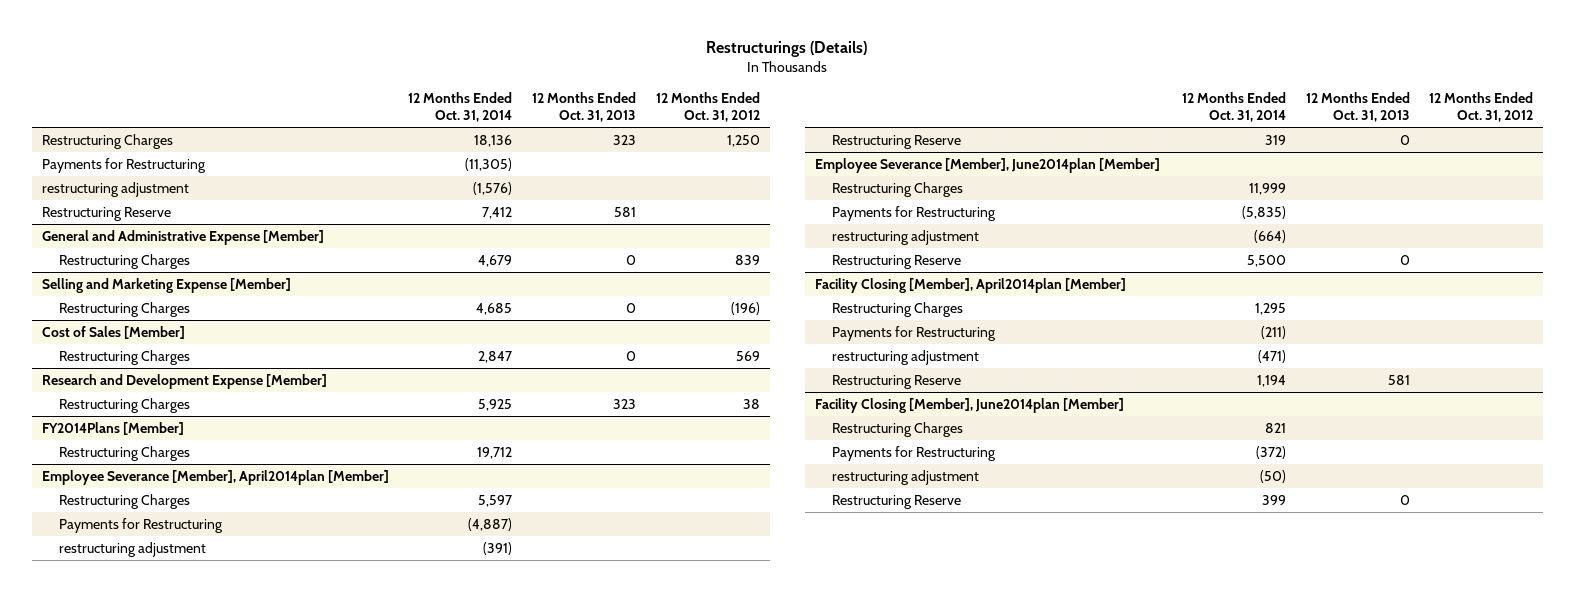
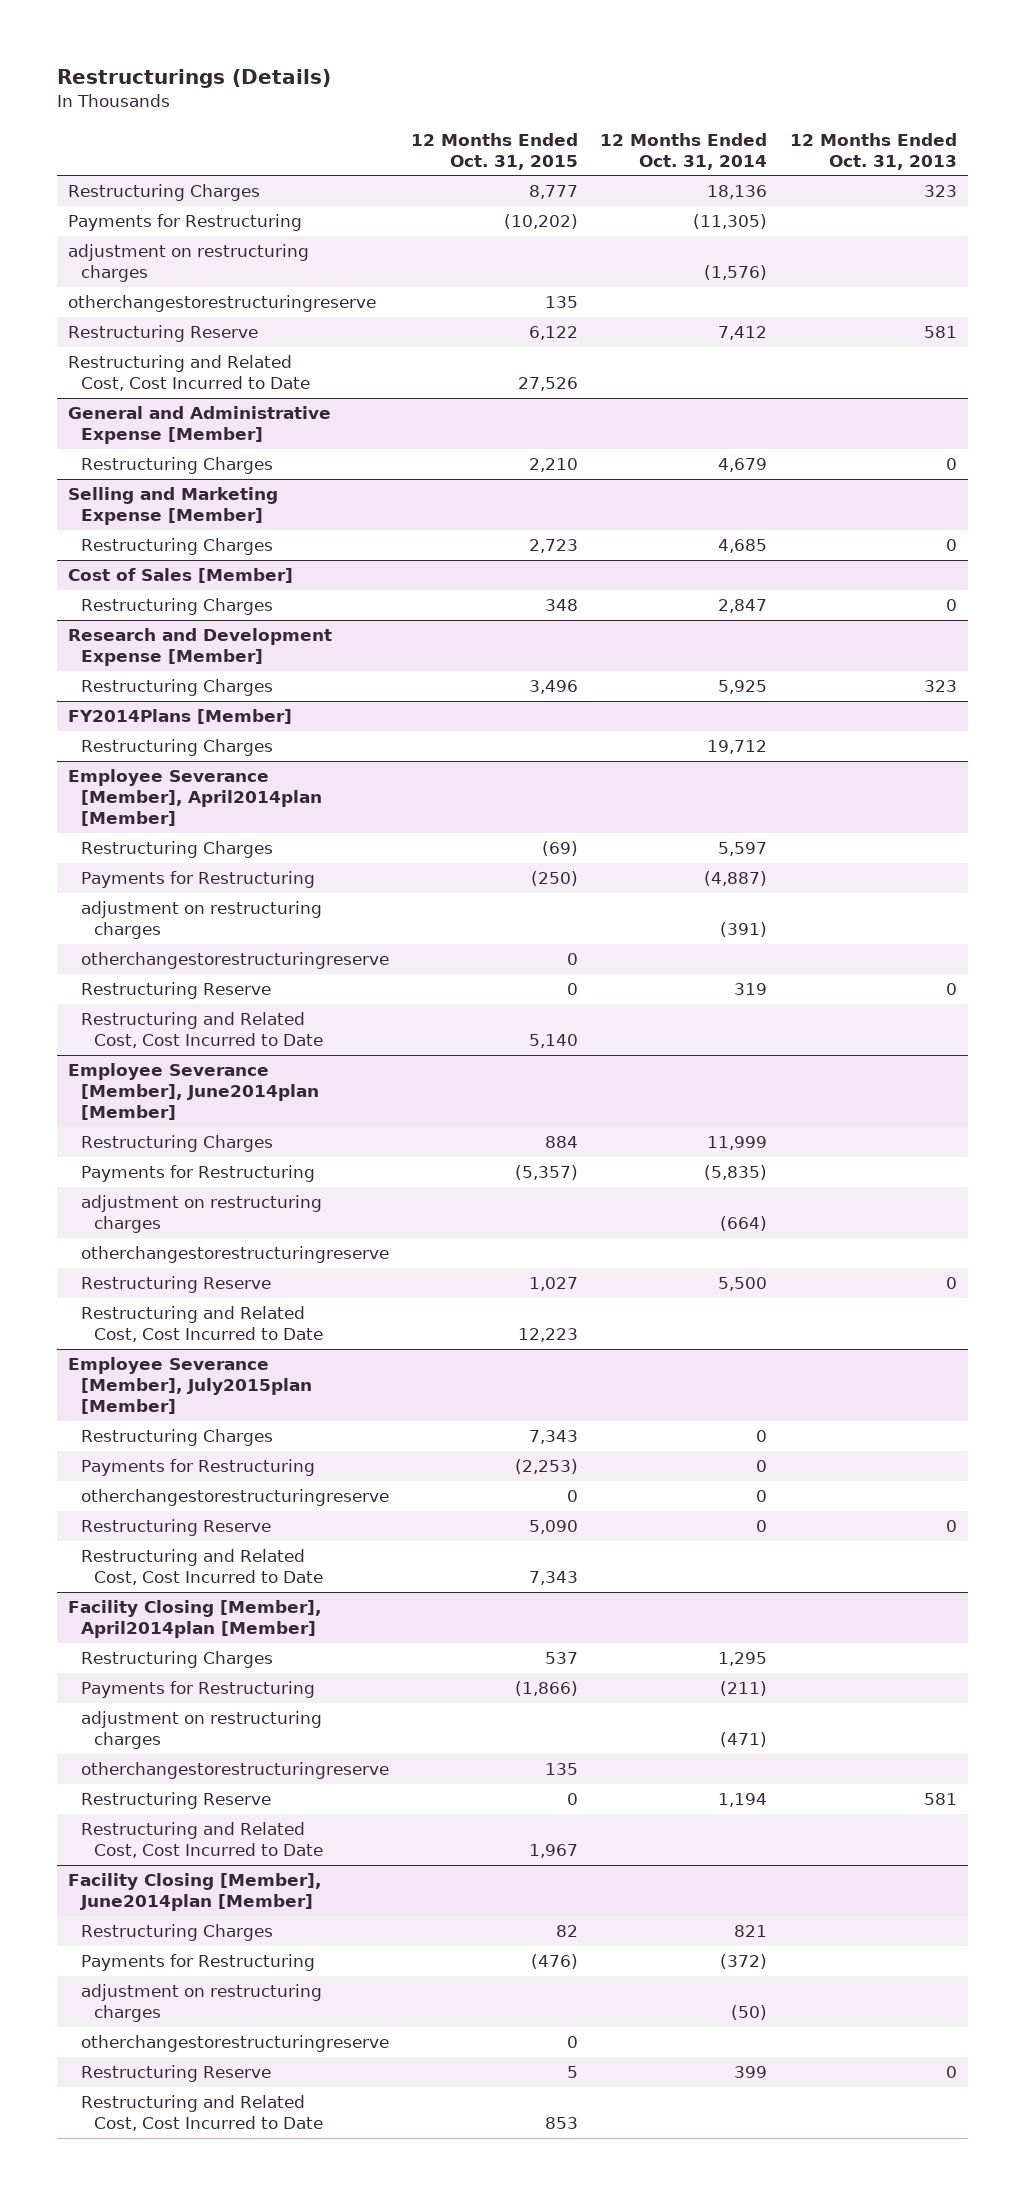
- | 12 Months Ended Oct. 31, 2014 | 12 Months Ended Oct. 31, 2013 | 12 Months Ended Oct. 31, 2012
+ | 12 Months Ended Oct. 31, 2015 | 12 Months Ended Oct. 31, 2014 | 12 Months Ended Oct. 31, 2013
- restructuring adjustment | (1,576) | |
+ adjustment on restructuring charges | | (1,576) |
+ otherchangestorestructuringreserve | 135 | |
+ Restructuring and Related Cost, Cost Incurred to Date | 27,526 | |
@ Employee Severance [Member], April2014plan [Member]
- restructuring adjustment | (391) | |
+ adjustment on restructuring charges | | (391) |
+ otherchangestorestructuringreserve | 0 | |
+ Restructuring and Related Cost, Cost Incurred to Date | 5,140 | |
@ Employee Severance [Member], June2014plan [Member]
- restructuring adjustment | (664) | |
+ adjustment on restructuring charges | | (664) |
+ otherchangestorestructuringreserve
+ Restructuring and Related Cost, Cost Incurred to Date | 12,223 | |
+ Employee Severance [Member], July2015plan [Member]
+ Restructuring Charges | 7,343 | 0 |
+ Payments for Restructuring | (2,253) | 0 |
+ otherchangestorestructuringreserve | 0 | 0 |
+ Restructuring Reserve | 5,090 | 0 | 0
+ Restructuring and Related Cost, Cost Incurred to Date | 7,343 | |
@ Facility Closing [Member], April2014plan [Member]
- restructuring adjustment | (471) | |
+ adjustment on restructuring charges | | (471) |
+ otherchangestorestructuringreserve | 135 | |
+ Restructuring and Related Cost, Cost Incurred to Date | 1,967 | |
@ Facility Closing [Member], June2014plan [Member]
- restructuring adjustment | (50) | |
+ adjustment on restructuring charges | | (50) |
+ otherchangestorestructuringreserve | 0 | |
+ Restructuring and Related Cost, Cost Incurred to Date | 853 | |

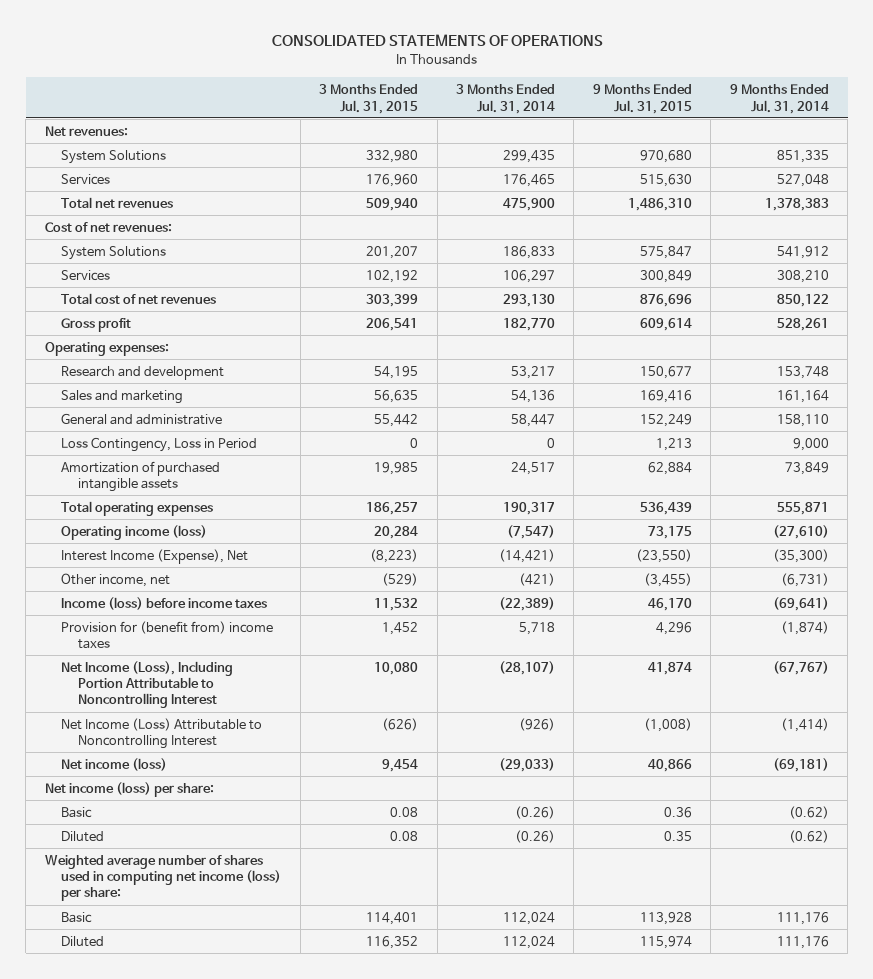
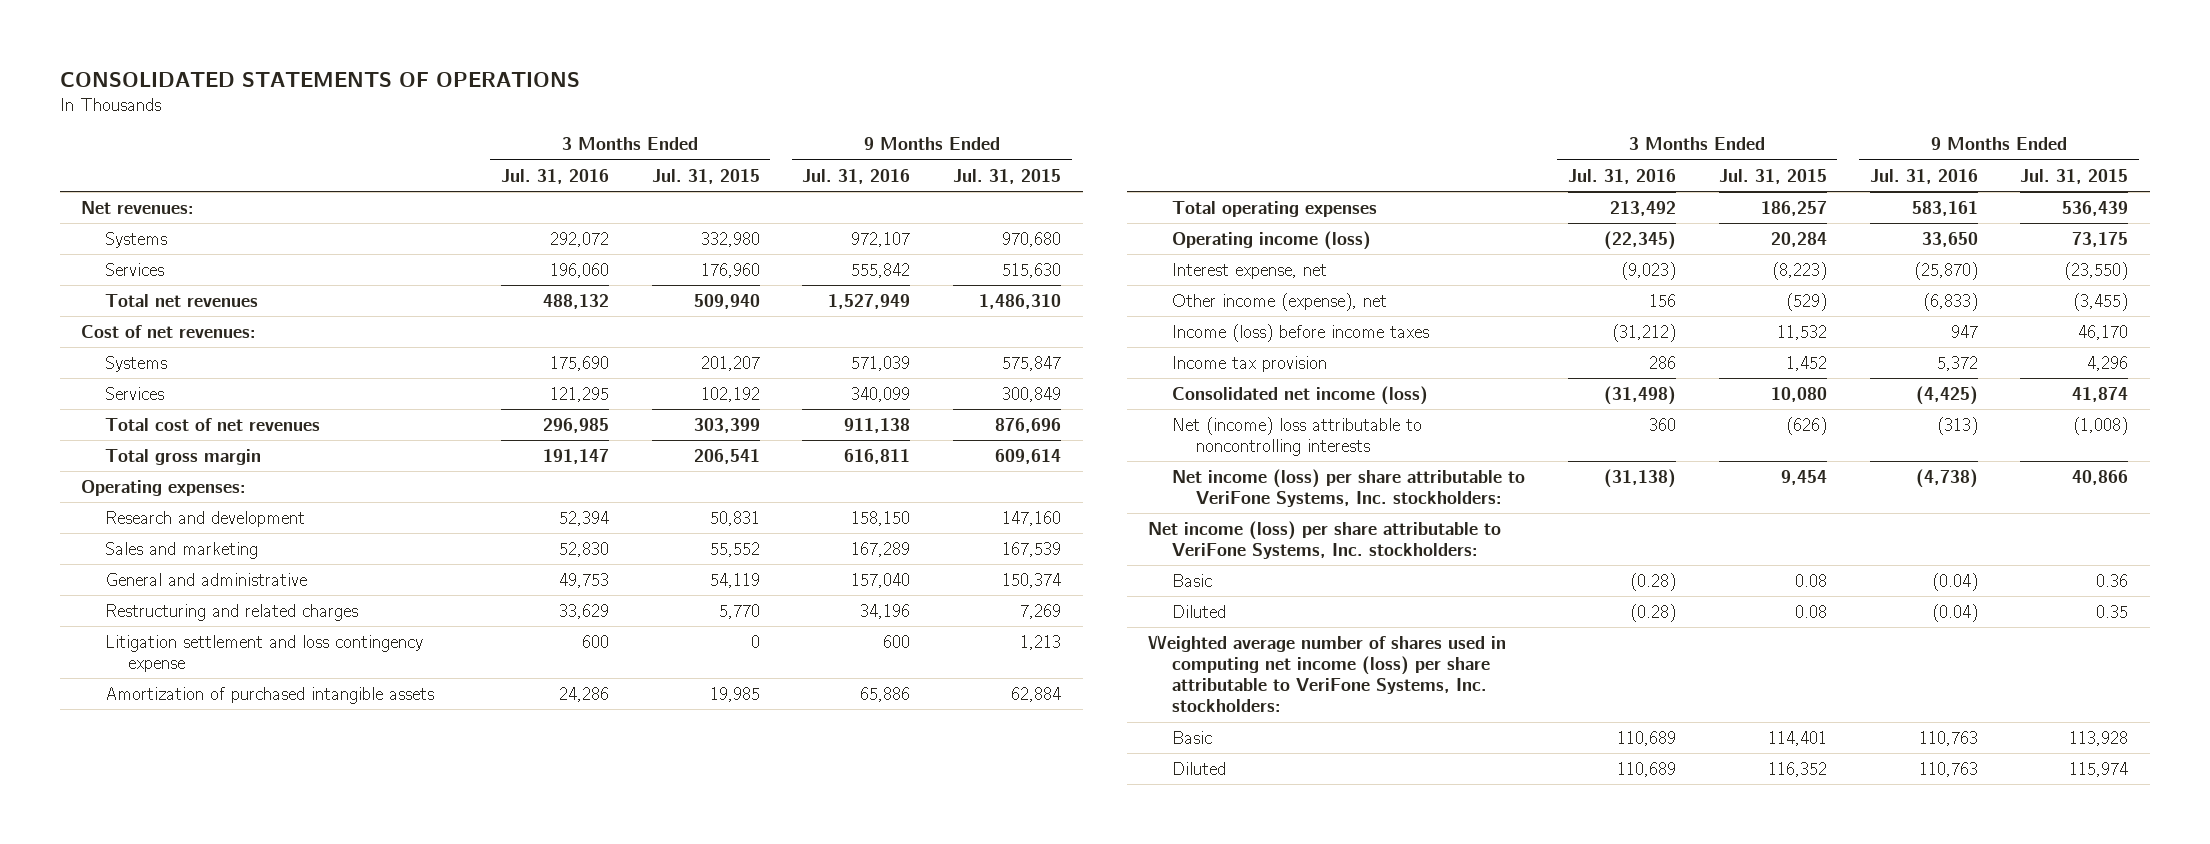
- | 3 Months Ended Jul. 31, 2015 | 3 Months Ended Jul. 31, 2014 | 9 Months Ended Jul. 31, 2015 | 9 Months Ended Jul. 31, 2014
+ | 3 Months Ended Jul. 31, 2016 | 3 Months Ended Jul. 31, 2015 | 9 Months Ended Jul. 31, 2016 | 9 Months Ended Jul. 31, 2015
- System Solutions | 332,980 | 299,435 | 970,680 | 851,335
+ Systems | 292,072 | 332,980 | 972,107 | 970,680
- System Solutions | 201,207 | 186,833 | 575,847 | 541,912
+ Systems | 175,690 | 201,207 | 571,039 | 575,847
- Gross profit | 206,541 | 182,770 | 609,614 | 528,261
+ Total gross margin | 191,147 | 206,541 | 616,811 | 609,614
- Research and development | 54,195 | 53,217 | 150,677 | 153,748
- Sales and marketing | 56,635 | 54,136 | 169,416 | 161,164
- General and administrative | 55,442 | 58,447 | 152,249 | 158,110
- Loss Contingency, Loss in Period | 0 | 0 | 1,213 | 9,000
+ Research and development | 52,394 | 50,831 | 158,150 | 147,160
+ Sales and marketing | 52,830 | 55,552 | 167,289 | 167,539
+ General and administrative | 49,753 | 54,119 | 157,040 | 150,374
+ Restructuring and related charges | 33,629 | 5,770 | 34,196 | 7,269
+ Litigation settlement and loss contingency expense | 600 | 0 | 600 | 1,213
- Interest Income (Expense), Net | (8,223) | (14,421) | (23,550) | (35,300)
- Other income, net | (529) | (421) | (3,455) | (6,731)
+ Interest expense, net | (9,023) | (8,223) | (25,870) | (23,550)
+ Other income (expense), net | 156 | (529) | (6,833) | (3,455)
- Provision for (benefit from) income taxes | 1,452 | 5,718 | 4,296 | (1,874)
- Net Income (Loss), Including Portion Attributable to Noncontrolling Interest | 10,080 | (28,107) | 41,874 | (67,767)
- Net Income (Loss) Attributable to Noncontrolling Interest | (626) | (926) | (1,008) | (1,414)
- Net income (loss) | 9,454 | (29,033) | 40,866 | (69,181)
- Net income (loss) per share:
+ Income tax provision | 286 | 1,452 | 5,372 | 4,296
+ Consolidated net income (loss) | (31,498) | 10,080 | (4,425) | 41,874
+ Net (income) loss attributable to noncontrolling interests | 360 | (626) | (313) | (1,008)
+ Net income (loss) per share attributable to VeriFone Systems, Inc. stockholders: | (31,138) | 9,454 | (4,738) | 40,866
+ Net income (loss) per share attributable to VeriFone Systems, Inc. stockholders:
- Weighted average number of shares used in computing net income (loss) per share:
+ Weighted average number of shares used in computing net income (loss) per share attributable to VeriFone Systems, Inc. stockholders:

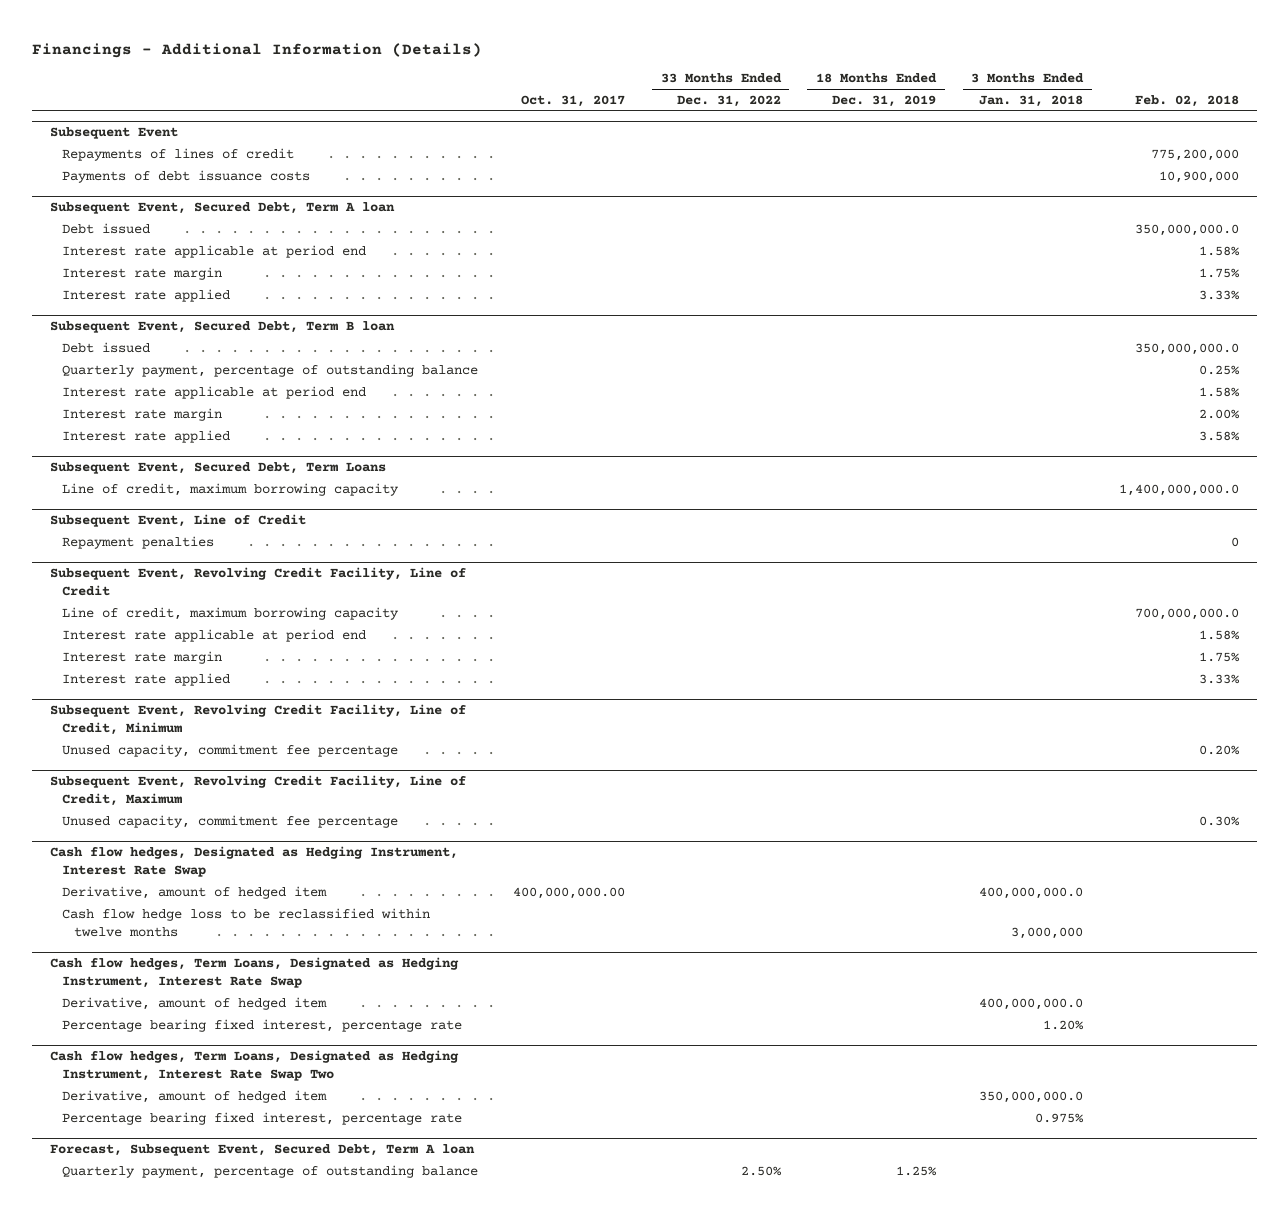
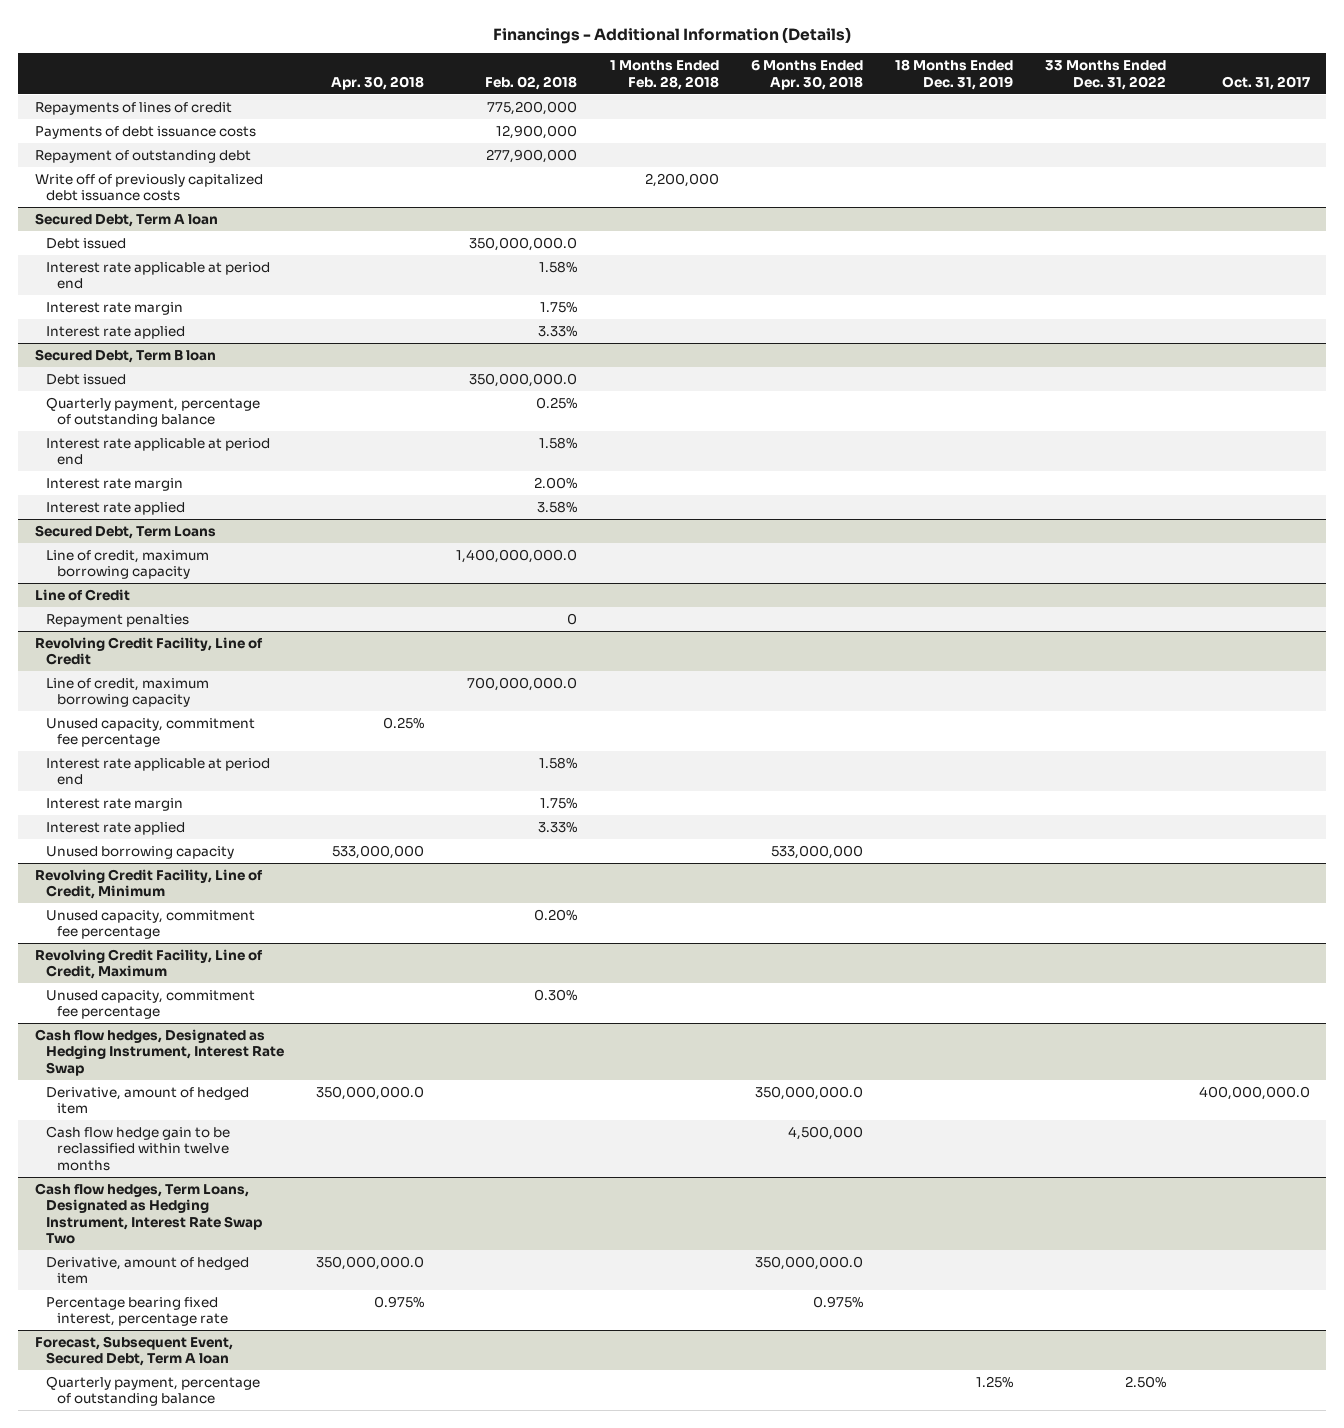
- | Oct. 31, 2017 | 33 Months Ended Dec. 31, 2022 | 18 Months Ended Dec. 31, 2019 | 3 Months Ended Jan. 31, 2018 | Feb. 02, 2018
+ | Apr. 30, 2018 | Feb. 02, 2018 | 1 Months Ended Feb. 28, 2018 | 6 Months Ended Apr. 30, 2018 | 18 Months Ended Dec. 31, 2019 | 33 Months Ended Dec. 31, 2022 | Oct. 31, 2017
- Subsequent Event
- Payments of debt issuance costs | | | | | 10,900,000
- Subsequent Event, Secured Debt, Term A loan
+ Payments of debt issuance costs | | 12,900,000 | | | | |
+ Repayment of outstanding debt | | 277,900,000 | | | | |
+ Write off of previously capitalized debt issuance costs | | | 2,200,000 | | | |
+ Secured Debt, Term A loan
- Subsequent Event, Secured Debt, Term B loan
+ Secured Debt, Term B loan
- Subsequent Event, Secured Debt, Term Loans
+ Secured Debt, Term Loans
- Subsequent Event, Line of Credit
+ Line of Credit
- Subsequent Event, Revolving Credit Facility, Line of Credit
+ Revolving Credit Facility, Line of Credit
+ Unused capacity, commitment fee percentage | 0.25% | | | | | |
- Subsequent Event, Revolving Credit Facility, Line of Credit, Minimum
+ Unused borrowing capacity | 533,000,000 | | | 533,000,000 | | |
+ Revolving Credit Facility, Line of Credit, Minimum
- Subsequent Event, Revolving Credit Facility, Line of Credit, Maximum
+ Revolving Credit Facility, Line of Credit, Maximum
@ Cash flow hedges, Designated as Hedging Instrument, Interest Rate Swap
- Derivative, amount of hedged item | 400,000,000.00 | | | 400,000,000.0 |
- Cash flow hedge loss to be reclassified within twelve months | | | | 3,000,000 |
- Cash flow hedges, Term Loans, Designated as Hedging Instrument, Interest Rate Swap
- Derivative, amount of hedged item | | | | 400,000,000.0 |
- Percentage bearing fixed interest, percentage rate | | | | 1.20% |
@ Cash flow hedges, Designated as Hedging Instrument, Interest Rate Swap
+ Derivative, amount of hedged item | 350,000,000.0 | | | 350,000,000.0 | | | 400,000,000.0
+ Cash flow hedge gain to be reclassified within twelve months | | | | 4,500,000 | | |

